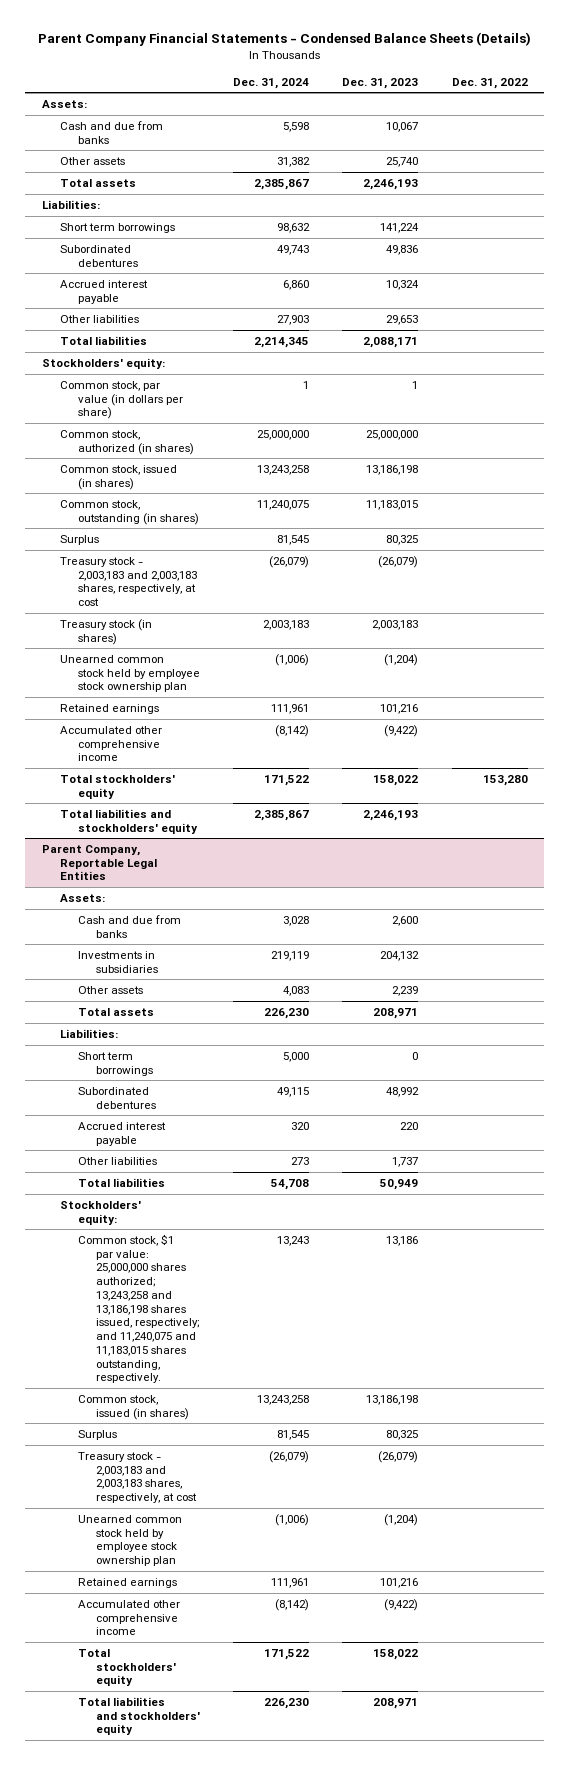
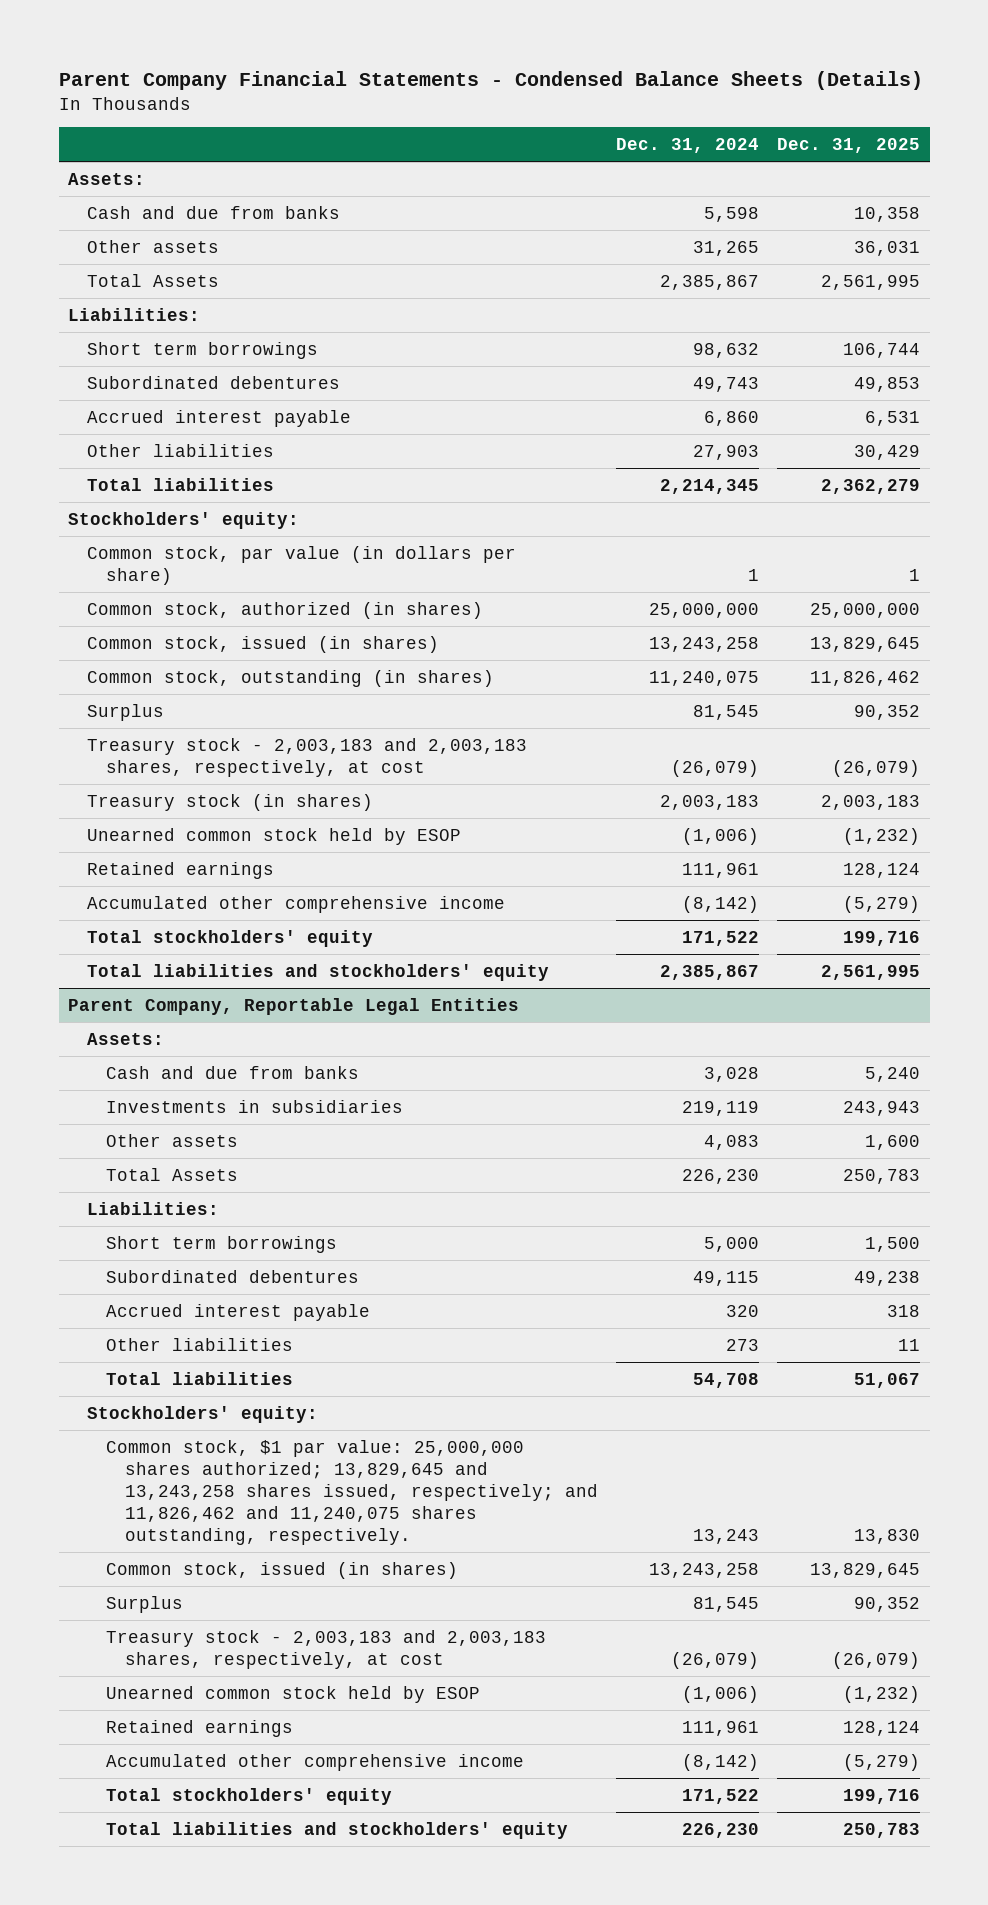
- | Dec. 31, 2024 | Dec. 31, 2023 | Dec. 31, 2022
+ | Dec. 31, 2024 | Dec. 31, 2025
- Other assets | 31,382 | 25,740 |
- Total assets | 2,385,867 | 2,246,193 |
+ Other assets | 31,265 | 36,031
+ Total Assets | 2,385,867 | 2,561,995
- Unearned common stock held by employee stock ownership plan | (1,006) | (1,204) |
+ Unearned common stock held by ESOP | (1,006) | (1,232)
@ Parent Company, Reportable Legal Entities
- Total assets | 226,230 | 208,971 |
+ Total Assets | 226,230 | 250,783
- Common stock, $1 par value: 25,000,000 shares authorized; 13,243,258 and 13,186,198 shares issued, respectively; and 11,240,075 and 11,183,015 shares outstanding, respectively. | 13,243 | 13,186 |
+ Common stock, $1 par value: 25,000,000 shares authorized; 13,829,645 and 13,243,258 shares issued, respectively; and 11,826,462 and 11,240,075 shares outstanding, respectively. | 13,243 | 13,830
- Unearned common stock held by employee stock ownership plan | (1,006) | (1,204) |
+ Unearned common stock held by ESOP | (1,006) | (1,232)

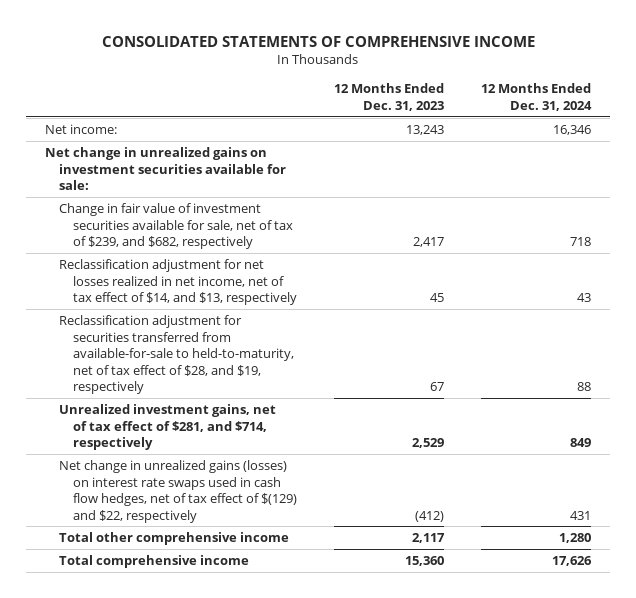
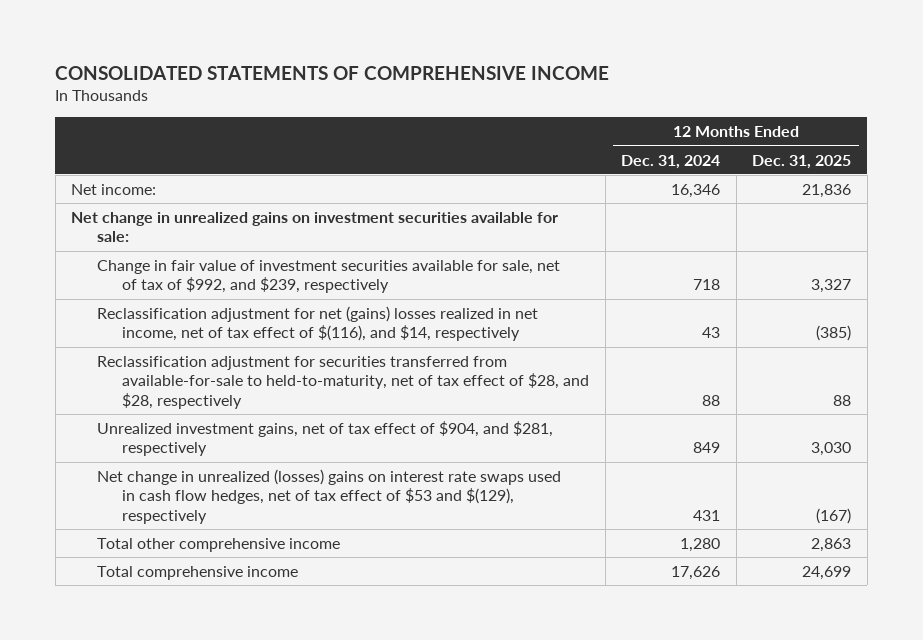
- | 12 Months Ended Dec. 31, 2023 | 12 Months Ended Dec. 31, 2024
+ | 12 Months Ended Dec. 31, 2024 | 12 Months Ended Dec. 31, 2025
- Change in fair value of investment securities available for sale, net of tax of $239, and $682, respectively | 2,417 | 718
- Reclassification adjustment for net losses realized in net income, net of tax effect of $14, and $13, respectively | 45 | 43
- Reclassification adjustment for securities transferred from available-for-sale to held-to-maturity, net of tax effect of $28, and $19, respectively | 67 | 88
- Unrealized investment gains, net of tax effect of $281, and $714, respectively | 2,529 | 849
- Net change in unrealized gains (losses) on interest rate swaps used in cash flow hedges, net of tax effect of $(129) and $22, respectively | (412) | 431
+ Change in fair value of investment securities available for sale, net of tax of $992, and $239, respectively | 718 | 3,327
+ Reclassification adjustment for net (gains) losses realized in net income, net of tax effect of $(116), and $14, respectively | 43 | (385)
+ Reclassification adjustment for securities transferred from available-for-sale to held-to-maturity, net of tax effect of $28, and $28, respectively | 88 | 88
+ Unrealized investment gains, net of tax effect of $904, and $281, respectively | 849 | 3,030
+ Net change in unrealized (losses) gains on interest rate swaps used in cash flow hedges, net of tax effect of $53 and $(129), respectively | 431 | (167)

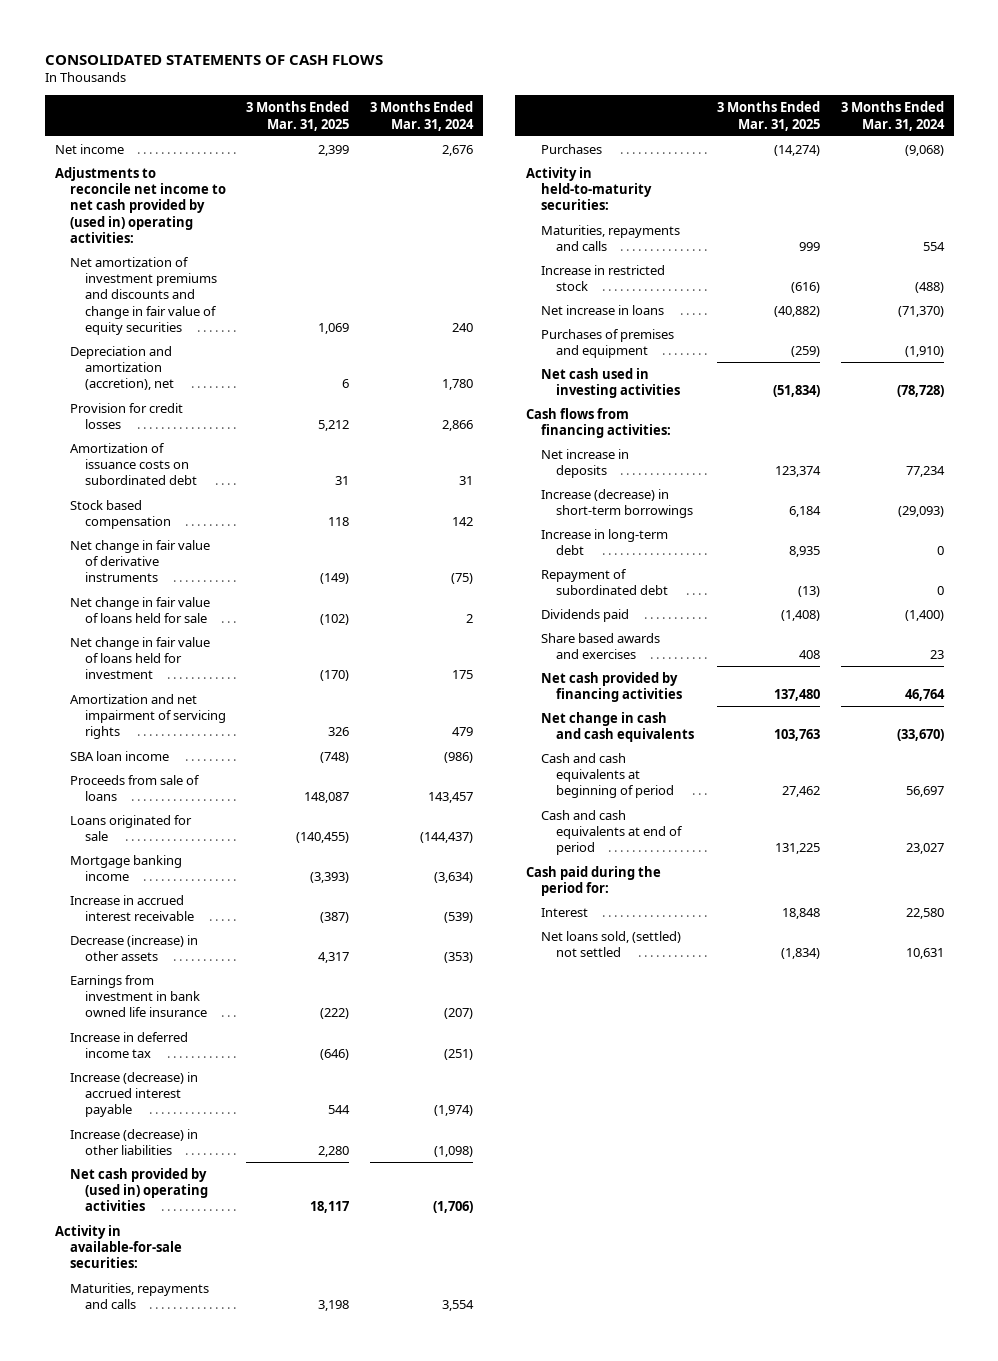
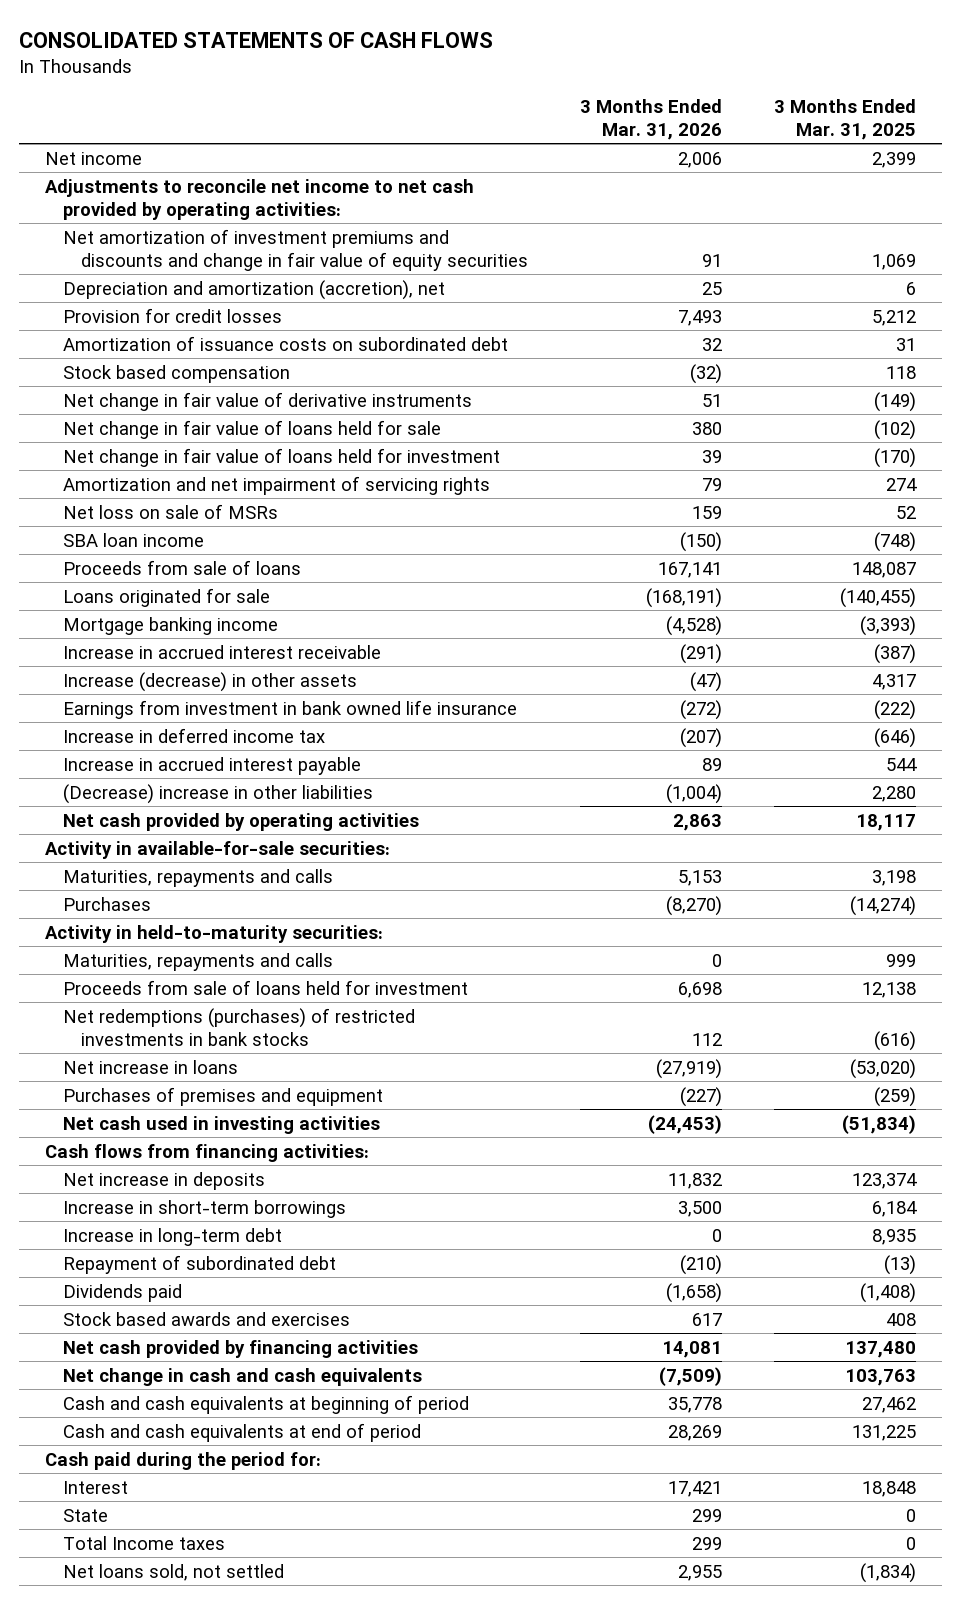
- | 3 Months Ended Mar. 31, 2025 | 3 Months Ended Mar. 31, 2024
+ | 3 Months Ended Mar. 31, 2026 | 3 Months Ended Mar. 31, 2025
- Adjustments to reconcile net income to net cash provided by (used in) operating activities:
+ Adjustments to reconcile net income to net cash provided by operating activities:
- Amortization and net impairment of servicing rights | 326 | 479
+ Amortization and net impairment of servicing rights | 79 | 274
+ Net loss on sale of MSRs | 159 | 52
- Decrease (increase) in other assets | 4,317 | (353)
+ Increase (decrease) in other assets | (47) | 4,317
- Increase (decrease) in accrued interest payable | 544 | (1,974)
- Increase (decrease) in other liabilities | 2,280 | (1,098)
- Net cash provided by (used in) operating activities | 18,117 | (1,706)
+ Increase in accrued interest payable | 89 | 544
+ (Decrease) increase in other liabilities | (1,004) | 2,280
+ Net cash provided by operating activities | 2,863 | 18,117
- Increase in restricted stock | (616) | (488)
- Net increase in loans | (40,882) | (71,370)
+ Proceeds from sale of loans held for investment | 6,698 | 12,138
+ Net redemptions (purchases) of restricted investments in bank stocks | 112 | (616)
+ Net increase in loans | (27,919) | (53,020)
- Increase (decrease) in short-term borrowings | 6,184 | (29,093)
+ Increase in short-term borrowings | 3,500 | 6,184
- Share based awards and exercises | 408 | 23
+ Stock based awards and exercises | 617 | 408
- Net loans sold, (settled) not settled | (1,834) | 10,631
+ State | 299 | 0
+ Total Income taxes | 299 | 0
+ Net loans sold, not settled | 2,955 | (1,834)

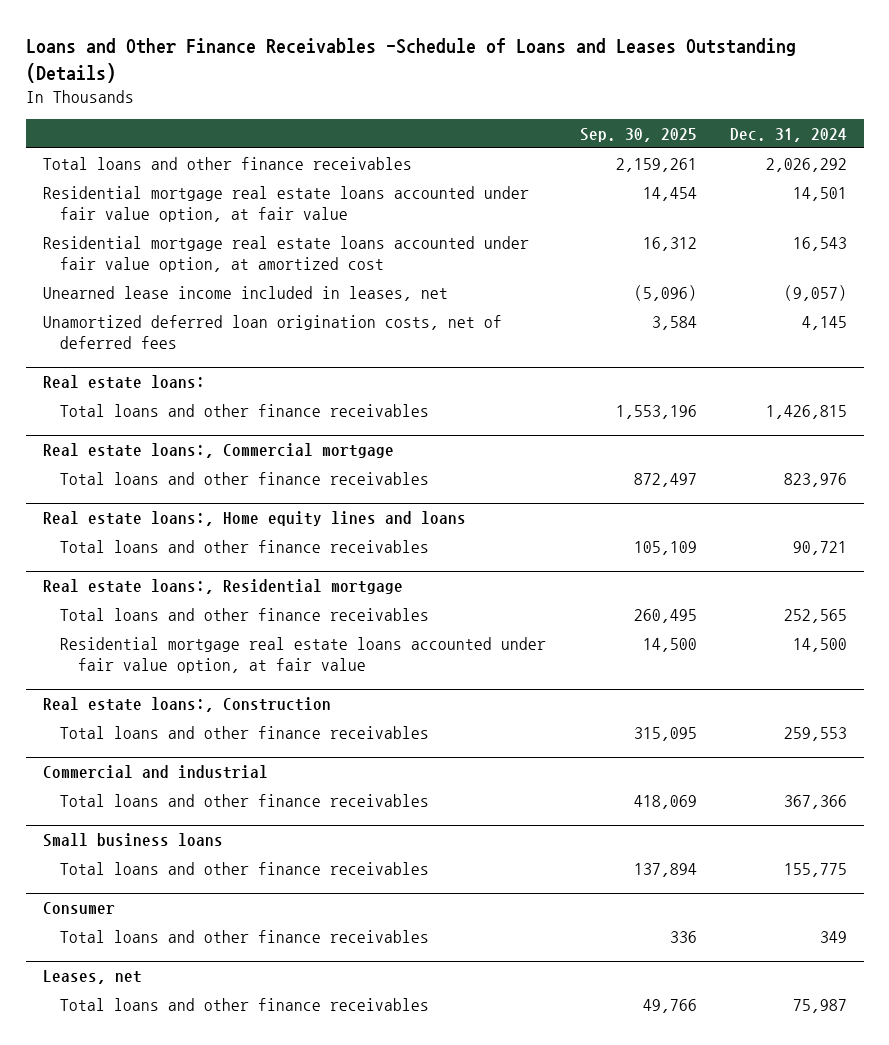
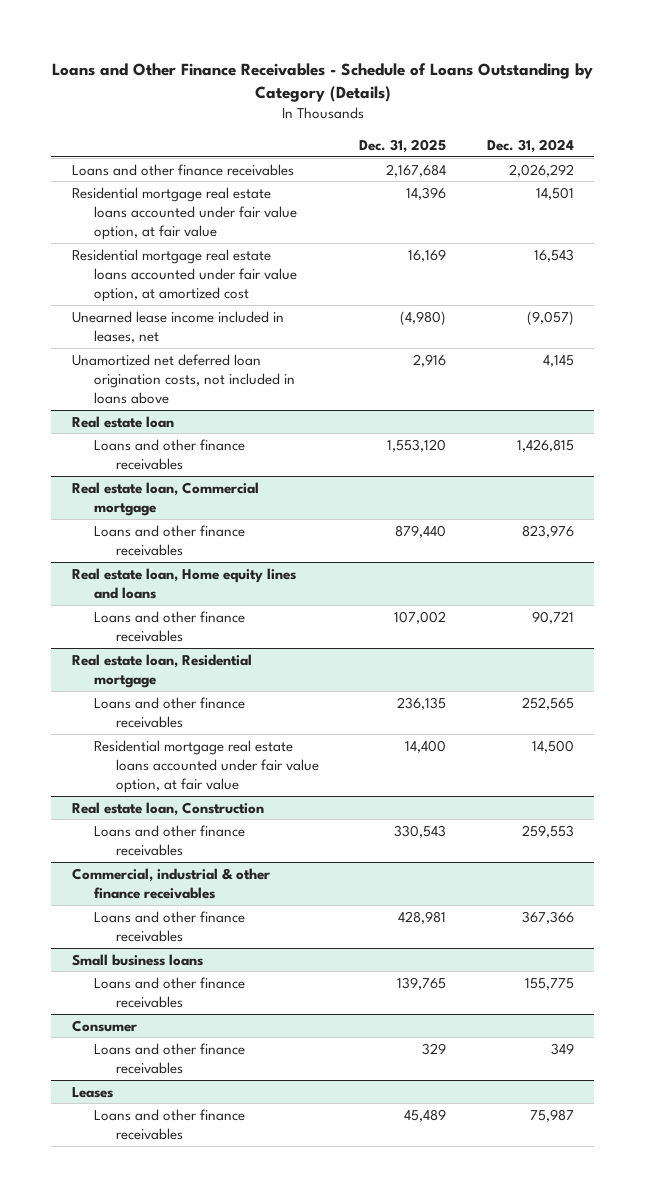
- Loans and Other Finance Receivables -Schedule of Loans and Leases Outstanding (Details)
+ Loans and Other Finance Receivables - Schedule of Loans Outstanding by Category (Details)
- | Sep. 30, 2025 | Dec. 31, 2024
+ | Dec. 31, 2025 | Dec. 31, 2024
- Total loans and other finance receivables | 2,159,261 | 2,026,292
+ Loans and other finance receivables | 2,167,684 | 2,026,292
- Unamortized deferred loan origination costs, net of deferred fees | 3,584 | 4,145
- Real estate loans:
- Total loans and other finance receivables | 1,553,196 | 1,426,815
- Real estate loans:, Commercial mortgage
- Total loans and other finance receivables | 872,497 | 823,976
- Real estate loans:, Home equity lines and loans
- Total loans and other finance receivables | 105,109 | 90,721
- Real estate loans:, Residential mortgage
- Total loans and other finance receivables | 260,495 | 252,565
+ Unamortized net deferred loan origination costs, not included in loans above | 2,916 | 4,145
+ Real estate loan
+ Loans and other finance receivables | 1,553,120 | 1,426,815
+ Real estate loan, Commercial mortgage
+ Loans and other finance receivables | 879,440 | 823,976
+ Real estate loan, Home equity lines and loans
+ Loans and other finance receivables | 107,002 | 90,721
+ Real estate loan, Residential mortgage
+ Loans and other finance receivables | 236,135 | 252,565
- Real estate loans:, Construction
- Total loans and other finance receivables | 315,095 | 259,553
- Commercial and industrial
- Total loans and other finance receivables | 418,069 | 367,366
+ Real estate loan, Construction
+ Loans and other finance receivables | 330,543 | 259,553
+ Commercial, industrial & other finance receivables
+ Loans and other finance receivables | 428,981 | 367,366
@ Small business loans
- Total loans and other finance receivables | 137,894 | 155,775
+ Loans and other finance receivables | 139,765 | 155,775
@ Consumer
- Total loans and other finance receivables | 336 | 349
- Leases, net
- Total loans and other finance receivables | 49,766 | 75,987
@ Consumer
+ Loans and other finance receivables | 329 | 349
+ Leases
+ Loans and other finance receivables | 45,489 | 75,987

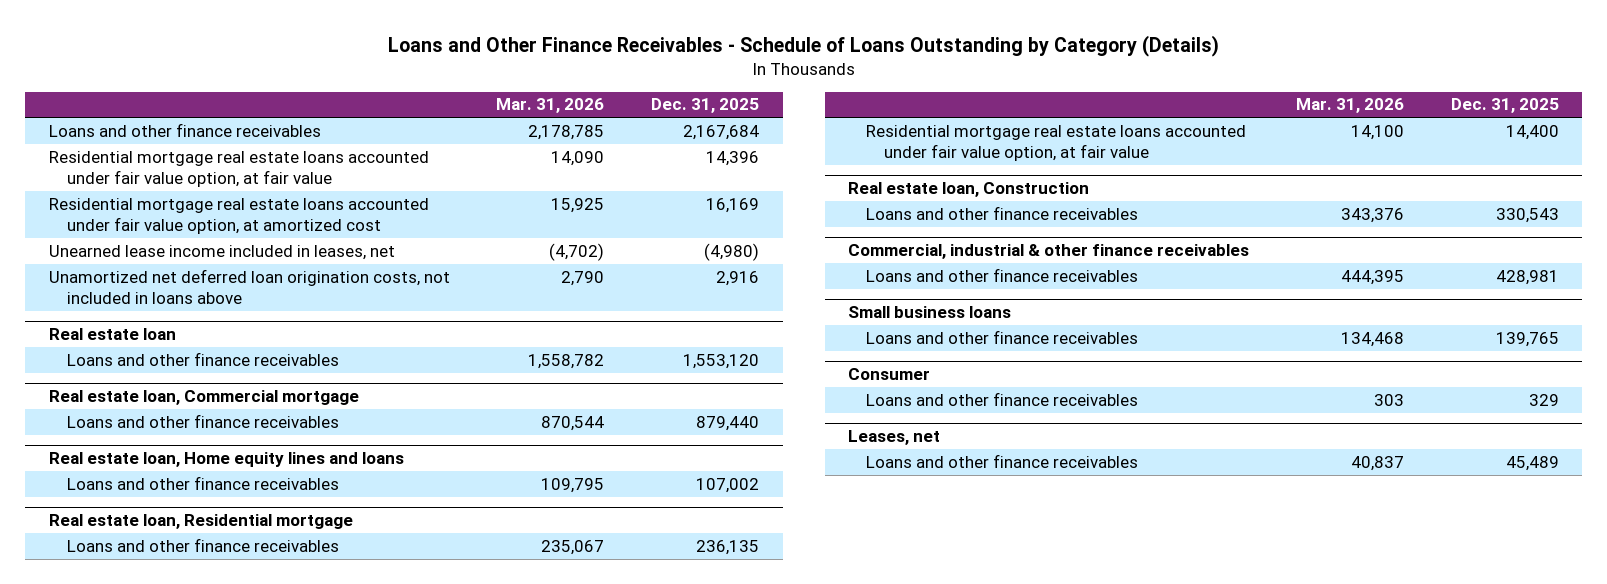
- | Dec. 31, 2025 | Dec. 31, 2024
+ | Mar. 31, 2026 | Dec. 31, 2025
- Leases
+ Leases, net

